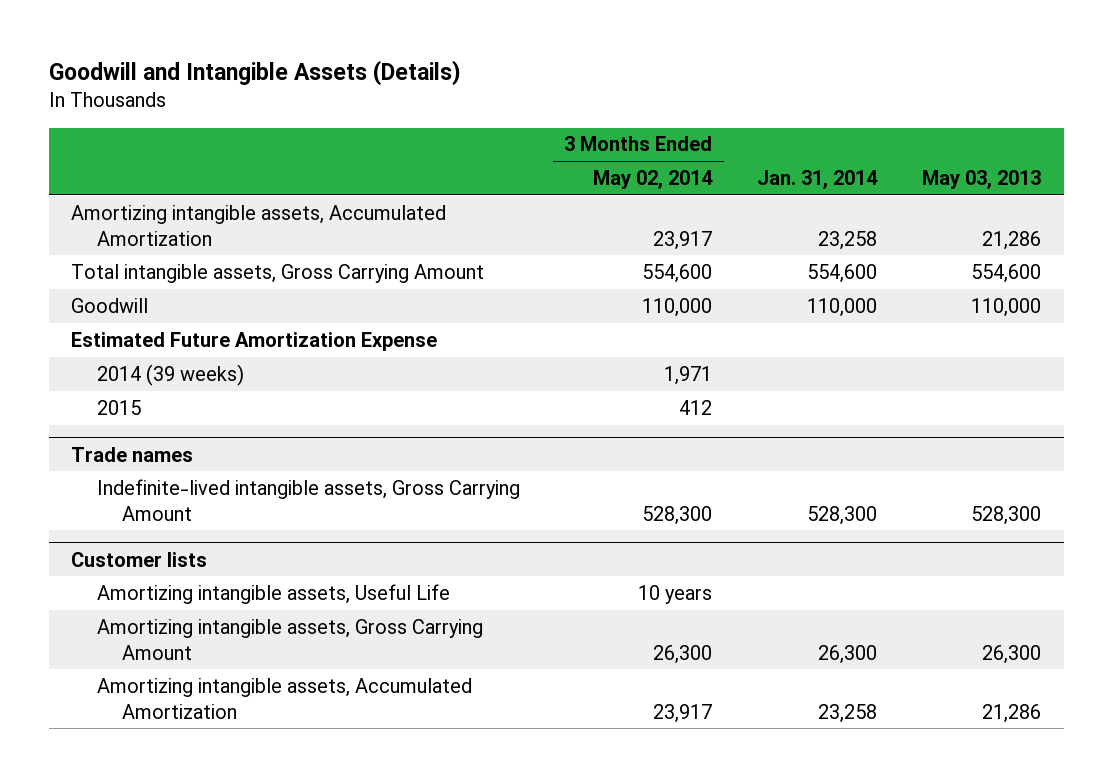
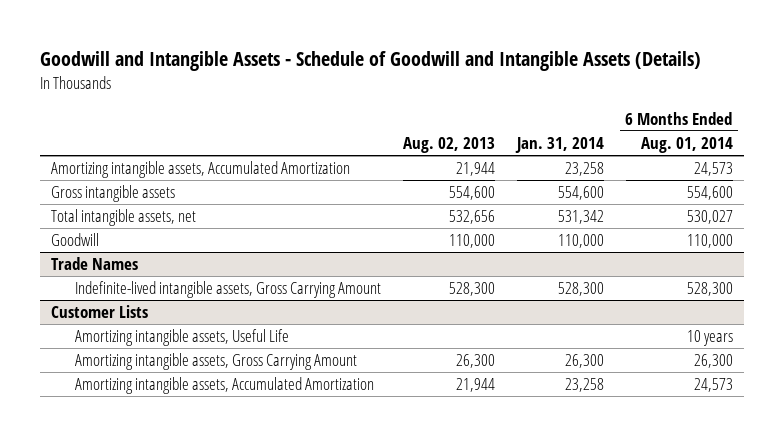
- Goodwill and Intangible Assets (Details)
+ Goodwill and Intangible Assets - Schedule of Goodwill and Intangible Assets (Details)
- | 3 Months Ended May 02, 2014 | Jan. 31, 2014 | May 03, 2013
+ | Aug. 02, 2013 | Jan. 31, 2014 | 6 Months Ended Aug. 01, 2014
- Total intangible assets, Gross Carrying Amount | 554,600 | 554,600 | 554,600
+ Gross intangible assets | 554,600 | 554,600 | 554,600
+ Total intangible assets, net | 532,656 | 531,342 | 530,027
- Estimated Future Amortization Expense
- 2014 (39 weeks) | 1,971 | |
- 2015 | 412 | |
- Trade names
+ Trade Names
- Customer lists
+ Customer Lists

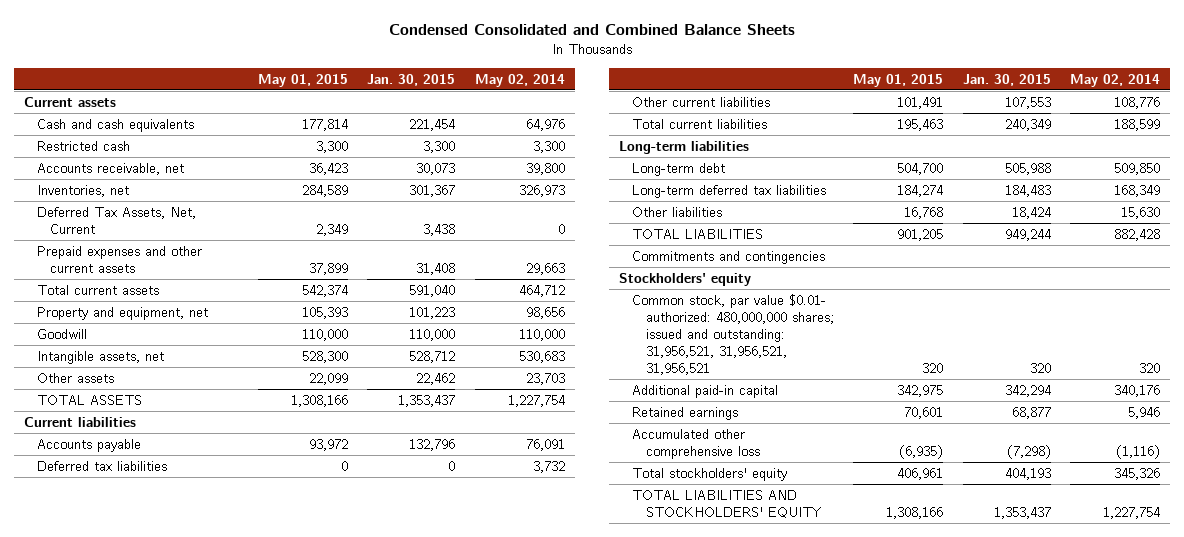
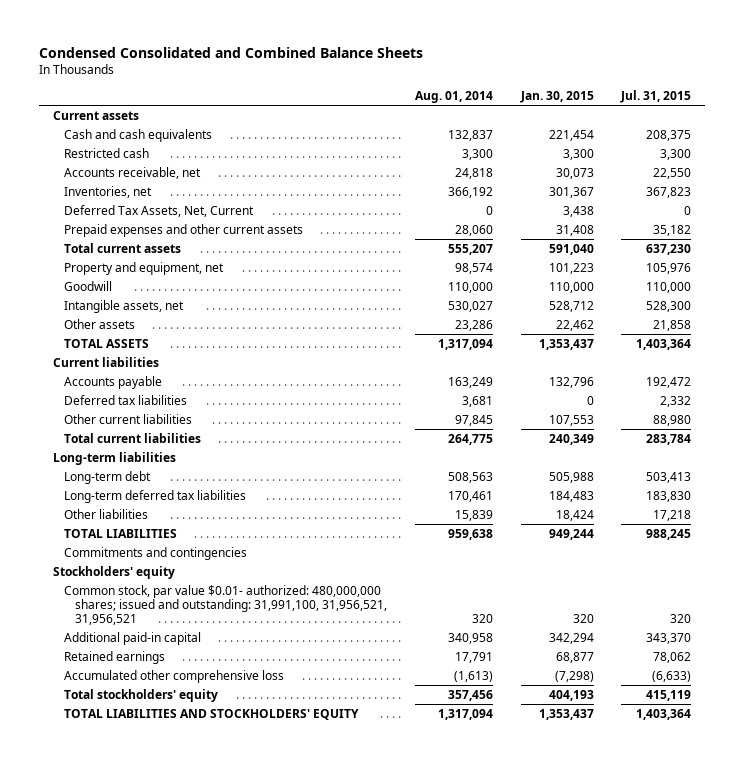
- | May 01, 2015 | Jan. 30, 2015 | May 02, 2014
+ | Aug. 01, 2014 | Jan. 30, 2015 | Jul. 31, 2015
- Common stock, par value $0.01- authorized: 480,000,000 shares; issued and outstanding: 31,956,521, 31,956,521, 31,956,521 | 320 | 320 | 320
+ Common stock, par value $0.01- authorized: 480,000,000 shares; issued and outstanding: 31,991,100, 31,956,521, 31,956,521 | 320 | 320 | 320

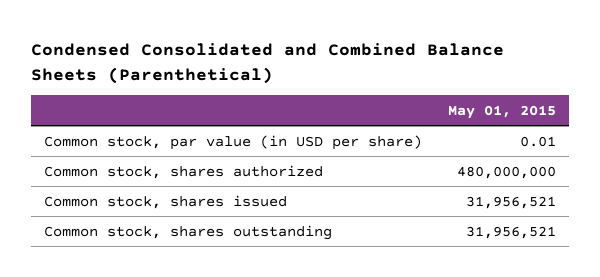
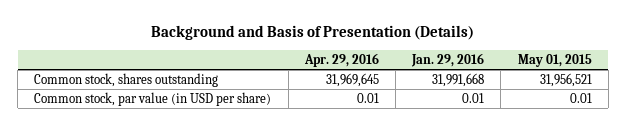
- Condensed Consolidated and Combined Balance Sheets (Parenthetical)
+ Background and Basis of Presentation (Details)
- | May 01, 2015
+ | Apr. 29, 2016 | Jan. 29, 2016 | May 01, 2015
- Common stock, shares authorized | 480,000,000
- Common stock, shares issued | 31,956,521
moved down: Common stock, par value (in USD per share) | 0.01 | 0.01 | 0.01

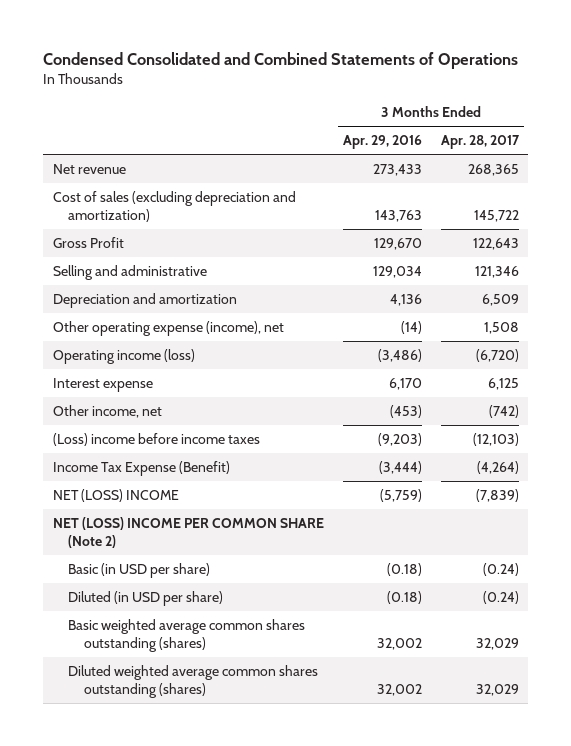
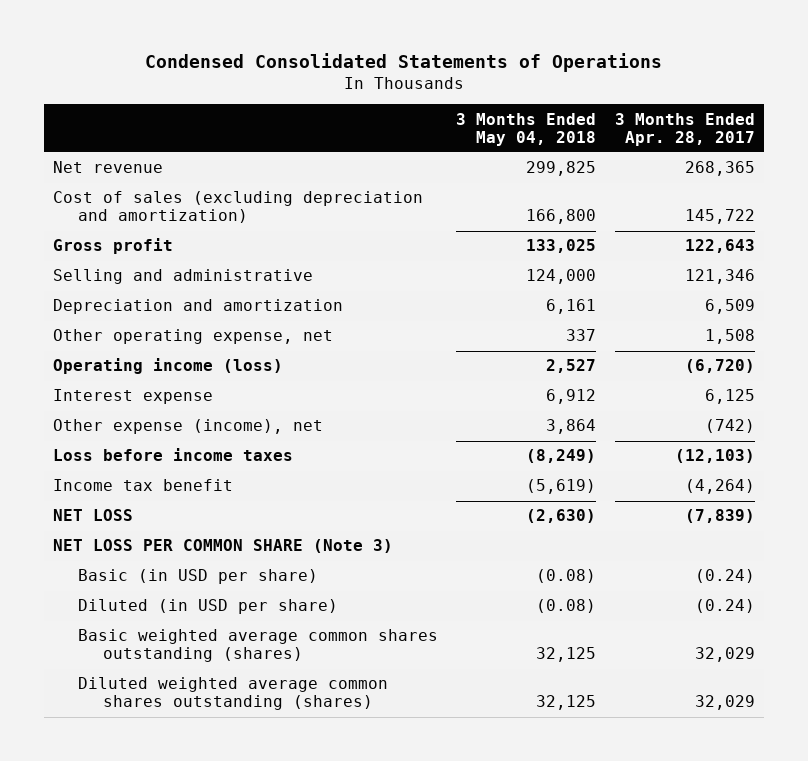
- Condensed Consolidated and Combined Statements of Operations
+ Condensed Consolidated Statements of Operations
- | 3 Months Ended Apr. 29, 2016 | 3 Months Ended Apr. 28, 2017
+ | 3 Months Ended May 04, 2018 | 3 Months Ended Apr. 28, 2017
- Gross Profit | 129,670 | 122,643
+ Gross profit | 133,025 | 122,643
- Other operating expense (income), net | (14) | 1,508
+ Other operating expense, net | 337 | 1,508
- Other income, net | (453) | (742)
- (Loss) income before income taxes | (9,203) | (12,103)
- Income Tax Expense (Benefit) | (3,444) | (4,264)
- NET (LOSS) INCOME | (5,759) | (7,839)
- NET (LOSS) INCOME PER COMMON SHARE (Note 2)
+ Other expense (income), net | 3,864 | (742)
+ Loss before income taxes | (8,249) | (12,103)
+ Income tax benefit | (5,619) | (4,264)
+ NET LOSS | (2,630) | (7,839)
+ NET LOSS PER COMMON SHARE (Note 3)

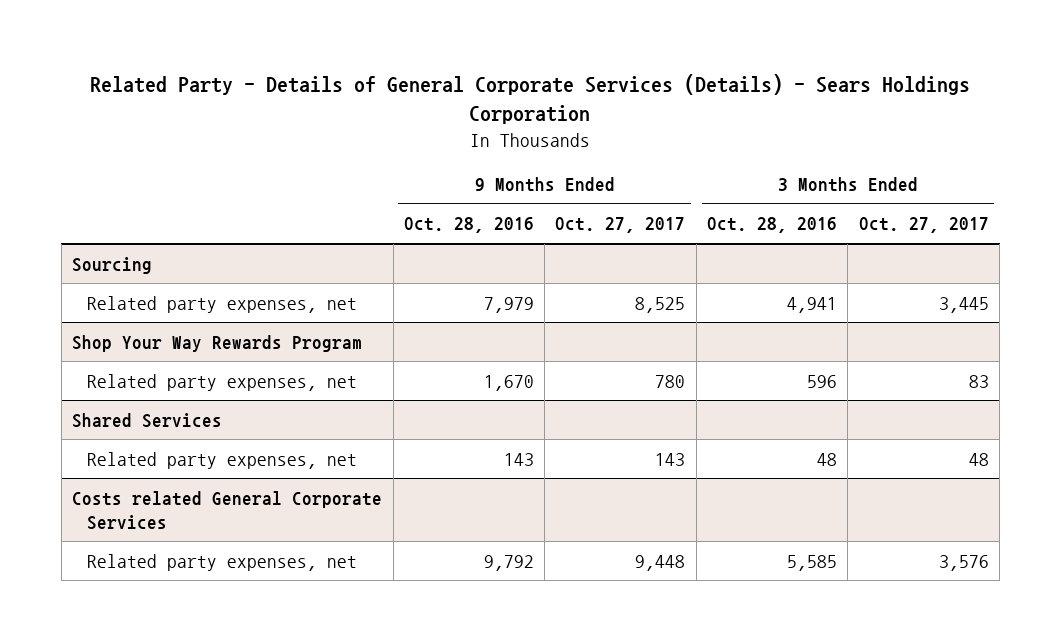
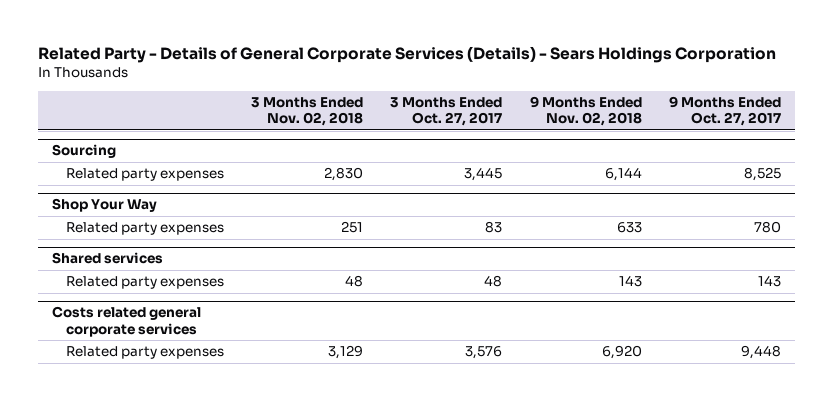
- | 9 Months Ended Oct. 28, 2016 | 9 Months Ended Oct. 27, 2017 | 3 Months Ended Oct. 28, 2016 | 3 Months Ended Oct. 27, 2017
+ | 3 Months Ended Nov. 02, 2018 | 3 Months Ended Oct. 27, 2017 | 9 Months Ended Nov. 02, 2018 | 9 Months Ended Oct. 27, 2017
@ Sourcing
- Related party expenses, net | 7,979 | 8,525 | 4,941 | 3,445
- Shop Your Way Rewards Program
- Related party expenses, net | 1,670 | 780 | 596 | 83
- Shared Services
- Related party expenses, net | 143 | 143 | 48 | 48
- Costs related General Corporate Services
- Related party expenses, net | 9,792 | 9,448 | 5,585 | 3,576
@ Sourcing
+ Related party expenses | 2,830 | 3,445 | 6,144 | 8,525
+ Shop Your Way
+ Related party expenses | 251 | 83 | 633 | 780
+ Shared services
+ Related party expenses | 48 | 48 | 143 | 143
+ Costs related general corporate services
+ Related party expenses | 3,129 | 3,576 | 6,920 | 9,448

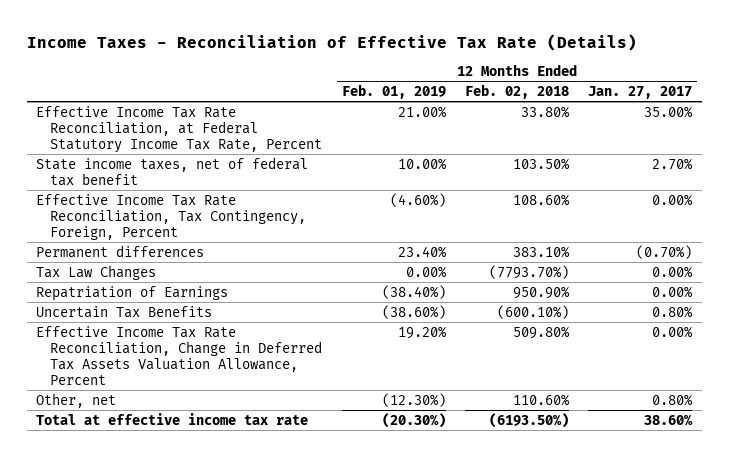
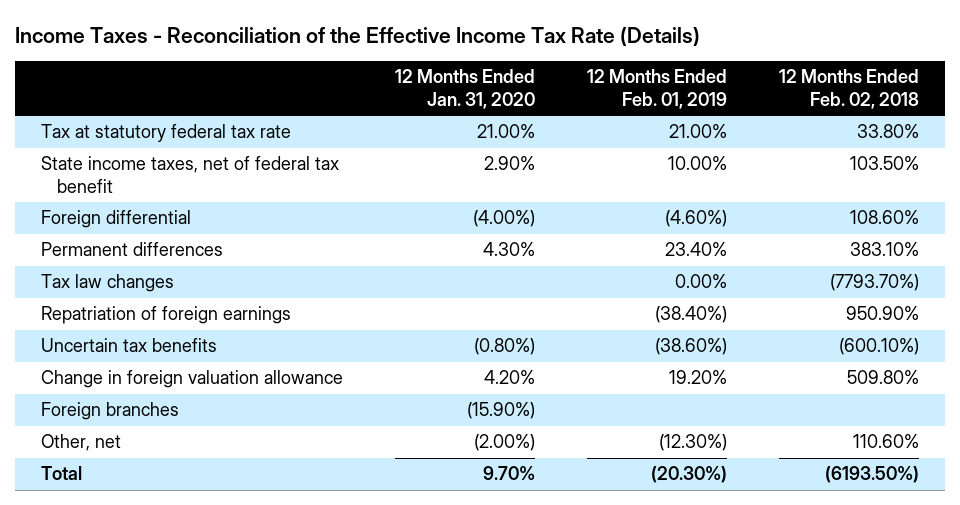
- Income Taxes - Reconciliation of Effective Tax Rate (Details)
+ Income Taxes - Reconciliation of the Effective Income Tax Rate (Details)
- | 12 Months Ended Feb. 01, 2019 | 12 Months Ended Feb. 02, 2018 | 12 Months Ended Jan. 27, 2017
+ | 12 Months Ended Jan. 31, 2020 | 12 Months Ended Feb. 01, 2019 | 12 Months Ended Feb. 02, 2018
- Effective Income Tax Rate Reconciliation, at Federal Statutory Income Tax Rate, Percent | 21.00% | 33.80% | 35.00%
+ Tax at statutory federal tax rate | 21.00% | 21.00% | 33.80%
- Effective Income Tax Rate Reconciliation, Tax Contingency, Foreign, Percent | (4.60%) | 108.60% | 0.00%
+ Foreign differential | (4.00%) | (4.60%) | 108.60%
- Tax Law Changes | 0.00% | (7793.70%) | 0.00%
- Repatriation of Earnings | (38.40%) | 950.90% | 0.00%
- Uncertain Tax Benefits | (38.60%) | (600.10%) | 0.80%
- Effective Income Tax Rate Reconciliation, Change in Deferred Tax Assets Valuation Allowance, Percent | 19.20% | 509.80% | 0.00%
+ Tax law changes | | 0.00% | (7793.70%)
+ Repatriation of foreign earnings | | (38.40%) | 950.90%
+ Uncertain tax benefits | (0.80%) | (38.60%) | (600.10%)
+ Change in foreign valuation allowance | 4.20% | 19.20% | 509.80%
+ Foreign branches | (15.90%) | |
- Total at effective income tax rate | (20.30%) | (6193.50%) | 38.60%
+ Total | 9.70% | (20.30%) | (6193.50%)

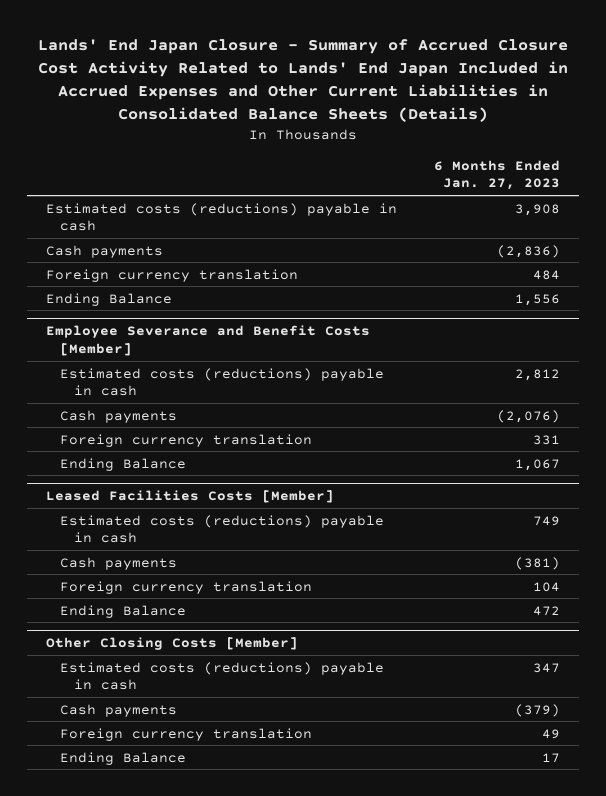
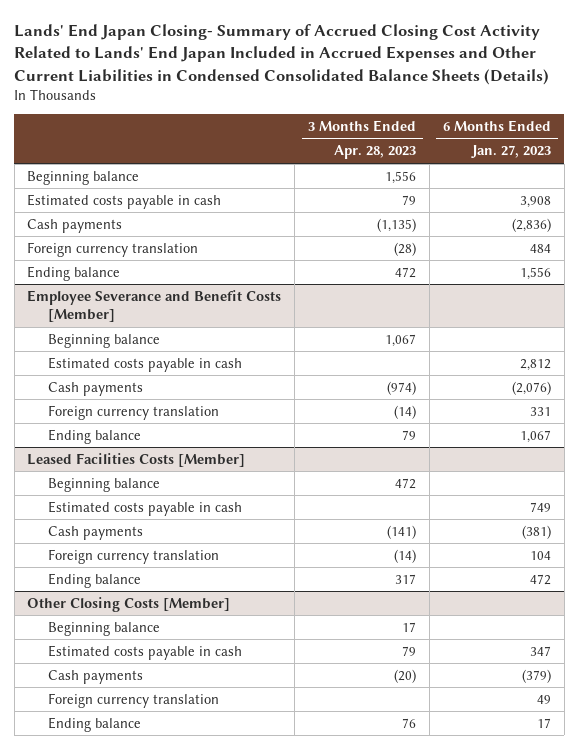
- Lands' End Japan Closure - Summary of Accrued Closure Cost Activity Related to Lands' End Japan Included in Accrued Expenses and Other Current Liabilities in Consolidated Balance Sheets (Details)
+ Lands' End Japan Closing- Summary of Accrued Closing Cost Activity Related to Lands' End Japan Included in Accrued Expenses and Other Current Liabilities in Condensed Consolidated Balance Sheets (Details)
- | 6 Months Ended Jan. 27, 2023
+ | 3 Months Ended Apr. 28, 2023 | 6 Months Ended Jan. 27, 2023
- Estimated costs (reductions) payable in cash | 3,908
+ Beginning balance | 1,556 |
+ Estimated costs payable in cash | 79 | 3,908
- Ending Balance | 1,556
+ Ending balance | 472 | 1,556
@ Employee Severance and Benefit Costs [Member]
- Estimated costs (reductions) payable in cash | 2,812
+ Beginning balance | 1,067 |
+ Estimated costs payable in cash | | 2,812
- Ending Balance | 1,067
+ Ending balance | 79 | 1,067
@ Leased Facilities Costs [Member]
- Estimated costs (reductions) payable in cash | 749
+ Beginning balance | 472 |
+ Estimated costs payable in cash | | 749
- Ending Balance | 472
+ Ending balance | 317 | 472
@ Other Closing Costs [Member]
- Estimated costs (reductions) payable in cash | 347
+ Beginning balance | 17 |
+ Estimated costs payable in cash | 79 | 347
- Ending Balance | 17
+ Ending balance | 76 | 17

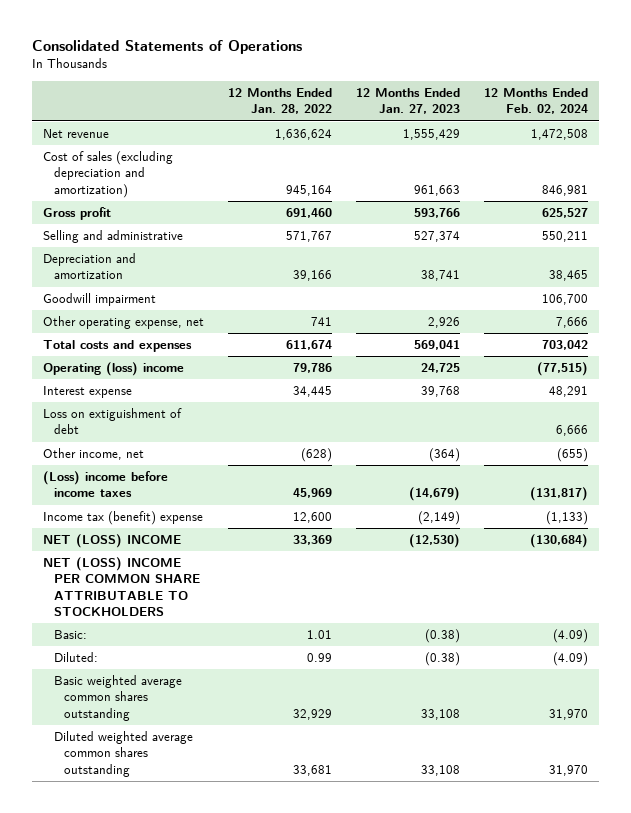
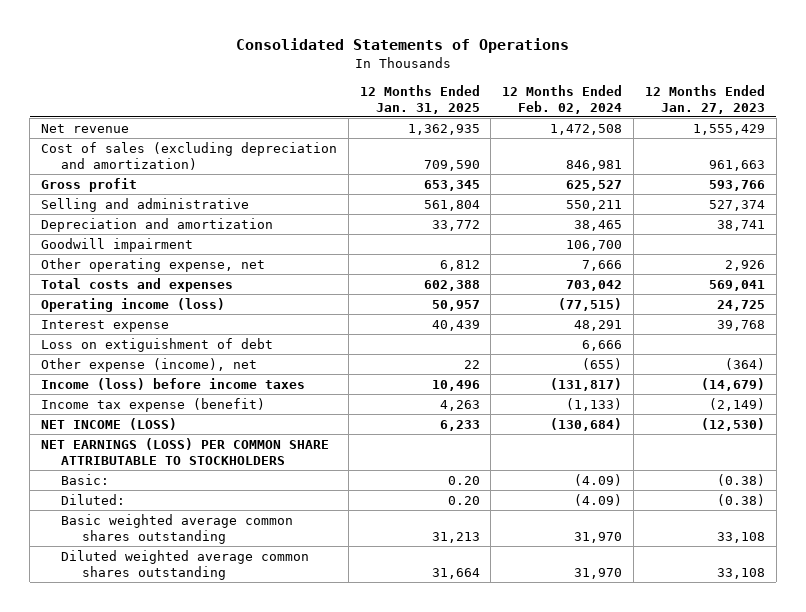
- | 12 Months Ended Jan. 28, 2022 | 12 Months Ended Jan. 27, 2023 | 12 Months Ended Feb. 02, 2024
+ | 12 Months Ended Jan. 31, 2025 | 12 Months Ended Feb. 02, 2024 | 12 Months Ended Jan. 27, 2023
- Operating (loss) income | 79,786 | 24,725 | (77,515)
+ Operating income (loss) | 50,957 | (77,515) | 24,725
- Other income, net | (628) | (364) | (655)
- (Loss) income before income taxes | 45,969 | (14,679) | (131,817)
- Income tax (benefit) expense | 12,600 | (2,149) | (1,133)
- NET (LOSS) INCOME | 33,369 | (12,530) | (130,684)
- NET (LOSS) INCOME PER COMMON SHARE ATTRIBUTABLE TO STOCKHOLDERS
+ Other expense (income), net | 22 | (655) | (364)
+ Income (loss) before income taxes | 10,496 | (131,817) | (14,679)
+ Income tax expense (benefit) | 4,263 | (1,133) | (2,149)
+ NET INCOME (LOSS) | 6,233 | (130,684) | (12,530)
+ NET EARNINGS (LOSS) PER COMMON SHARE ATTRIBUTABLE TO STOCKHOLDERS

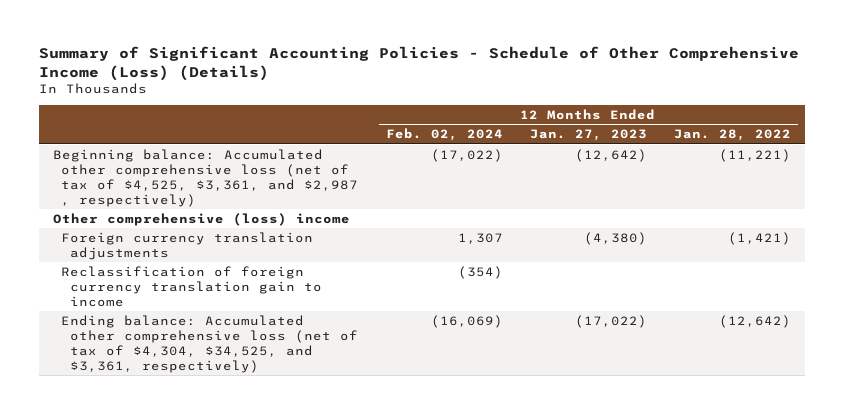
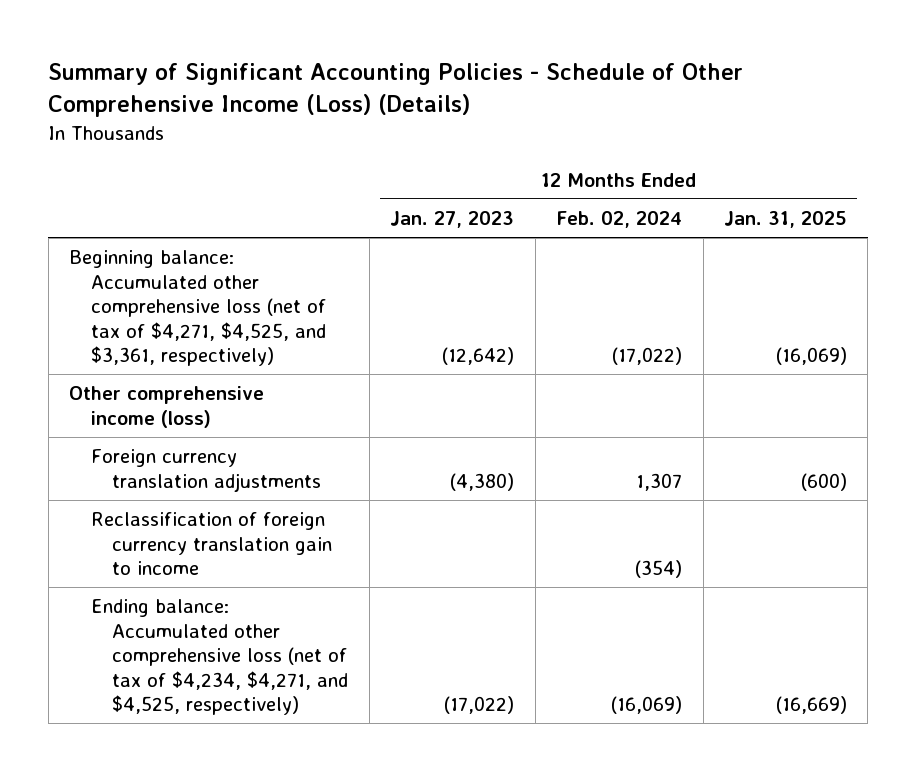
- | 12 Months Ended Feb. 02, 2024 | 12 Months Ended Jan. 27, 2023 | 12 Months Ended Jan. 28, 2022
+ | 12 Months Ended Jan. 27, 2023 | 12 Months Ended Feb. 02, 2024 | 12 Months Ended Jan. 31, 2025
- Beginning balance: Accumulated other comprehensive loss (net of tax of $4,525, $3,361, and $2,987 , respectively) | (17,022) | (12,642) | (11,221)
- Other comprehensive (loss) income
+ Beginning balance: Accumulated other comprehensive loss (net of tax of $4,271, $4,525, and $3,361, respectively) | (12,642) | (17,022) | (16,069)
+ Other comprehensive income (loss)
- Ending balance: Accumulated other comprehensive loss (net of tax of $4,304, $34,525, and $3,361, respectively) | (16,069) | (17,022) | (12,642)
+ Ending balance: Accumulated other comprehensive loss (net of tax of $4,234, $4,271, and $4,525, respectively) | (17,022) | (16,069) | (16,669)

